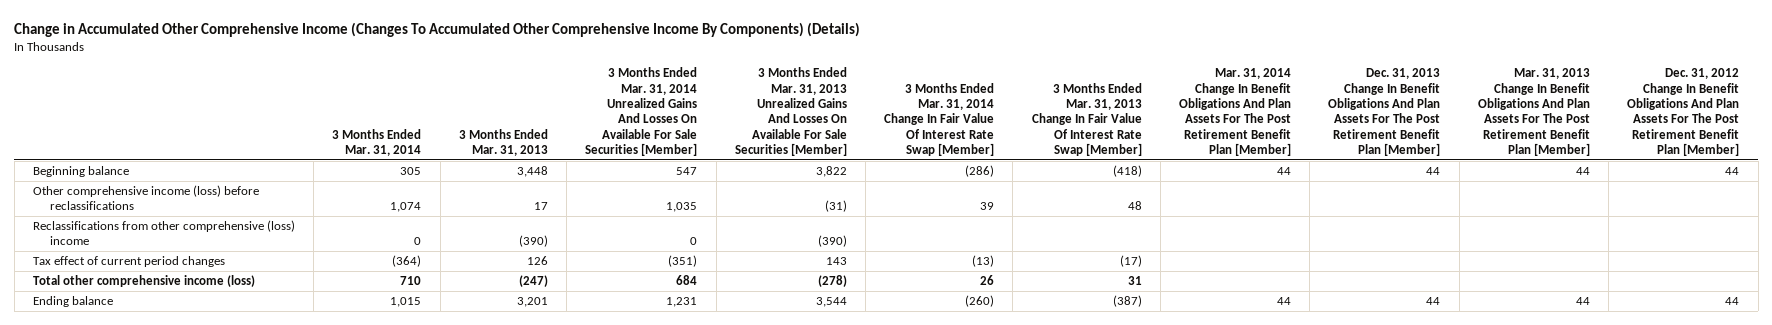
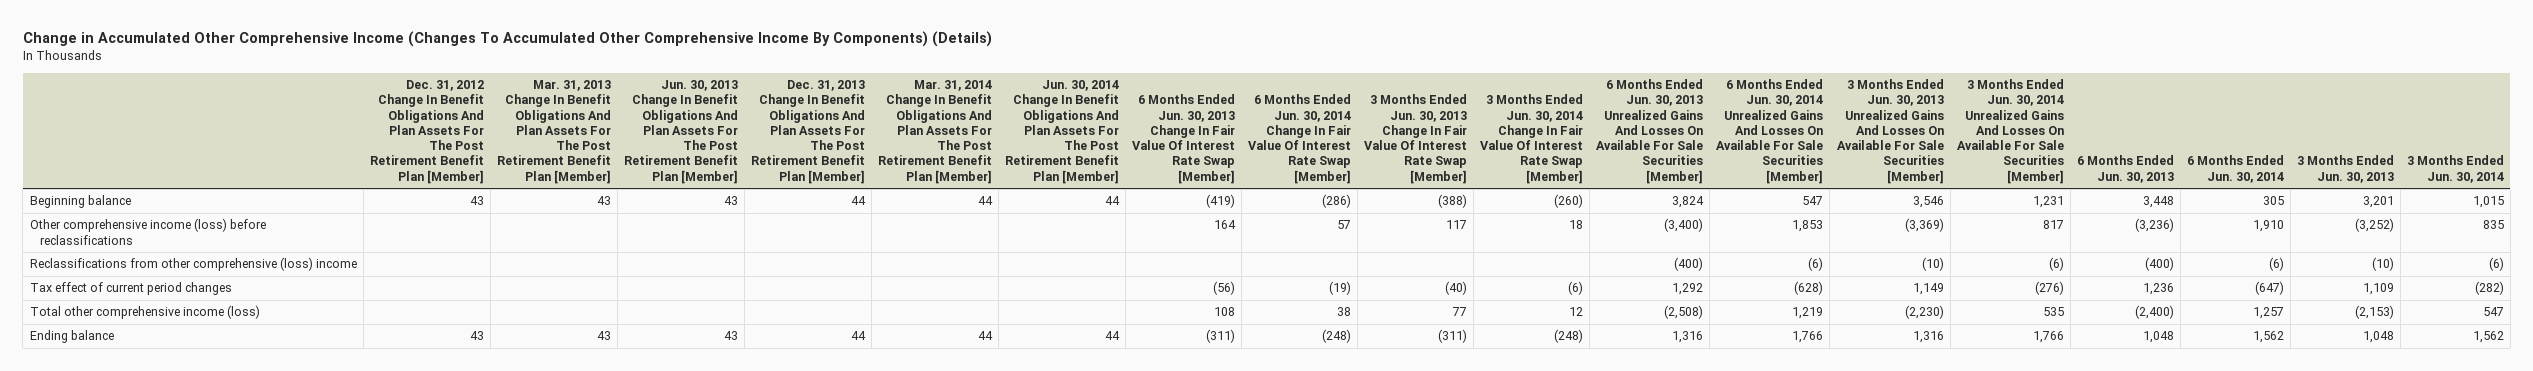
- | 3 Months Ended Mar. 31, 2014 | 3 Months Ended Mar. 31, 2013 | 3 Months Ended Mar. 31, 2014 Unrealized Gains And Losses On Available For Sale Securities [Member] | 3 Months Ended Mar. 31, 2013 Unrealized Gains And Losses On Available For Sale Securities [Member] | 3 Months Ended Mar. 31, 2014 Change In Fair Value Of Interest Rate Swap [Member] | 3 Months Ended Mar. 31, 2013 Change In Fair Value Of Interest Rate Swap [Member] | Mar. 31, 2014 Change In Benefit Obligations And Plan Assets For The Post Retirement Benefit Plan [Member] | Dec. 31, 2013 Change In Benefit Obligations And Plan Assets For The Post Retirement Benefit Plan [Member] | Mar. 31, 2013 Change In Benefit Obligations And Plan Assets For The Post Retirement Benefit Plan [Member] | Dec. 31, 2012 Change In Benefit Obligations And Plan Assets For The Post Retirement Benefit Plan [Member]
+ | Dec. 31, 2012 Change In Benefit Obligations And Plan Assets For The Post Retirement Benefit Plan [Member] | Mar. 31, 2013 Change In Benefit Obligations And Plan Assets For The Post Retirement Benefit Plan [Member] | Jun. 30, 2013 Change In Benefit Obligations And Plan Assets For The Post Retirement Benefit Plan [Member] | Dec. 31, 2013 Change In Benefit Obligations And Plan Assets For The Post Retirement Benefit Plan [Member] | Mar. 31, 2014 Change In Benefit Obligations And Plan Assets For The Post Retirement Benefit Plan [Member] | Jun. 30, 2014 Change In Benefit Obligations And Plan Assets For The Post Retirement Benefit Plan [Member] | 6 Months Ended Jun. 30, 2013 Change In Fair Value Of Interest Rate Swap [Member] | 6 Months Ended Jun. 30, 2014 Change In Fair Value Of Interest Rate Swap [Member] | 3 Months Ended Jun. 30, 2013 Change In Fair Value Of Interest Rate Swap [Member] | 3 Months Ended Jun. 30, 2014 Change In Fair Value Of Interest Rate Swap [Member] | 6 Months Ended Jun. 30, 2013 Unrealized Gains And Losses On Available For Sale Securities [Member] | 6 Months Ended Jun. 30, 2014 Unrealized Gains And Losses On Available For Sale Securities [Member] | 3 Months Ended Jun. 30, 2013 Unrealized Gains And Losses On Available For Sale Securities [Member] | 3 Months Ended Jun. 30, 2014 Unrealized Gains And Losses On Available For Sale Securities [Member] | 6 Months Ended Jun. 30, 2013 | 6 Months Ended Jun. 30, 2014 | 3 Months Ended Jun. 30, 2013 | 3 Months Ended Jun. 30, 2014
- Beginning balance | 305 | 3,448 | 547 | 3,822 | (286) | (418) | 44 | 44 | 44 | 44
+ Beginning balance | 43 | 43 | 43 | 44 | 44 | 44 | (419) | (286) | (388) | (260) | 3,824 | 547 | 3,546 | 1,231 | 3,448 | 305 | 3,201 | 1,015
- Ending balance | 1,015 | 3,201 | 1,231 | 3,544 | (260) | (387) | 44 | 44 | 44 | 44
+ Ending balance | 43 | 43 | 43 | 44 | 44 | 44 | (311) | (248) | (311) | (248) | 1,316 | 1,766 | 1,316 | 1,766 | 1,048 | 1,562 | 1,048 | 1,562

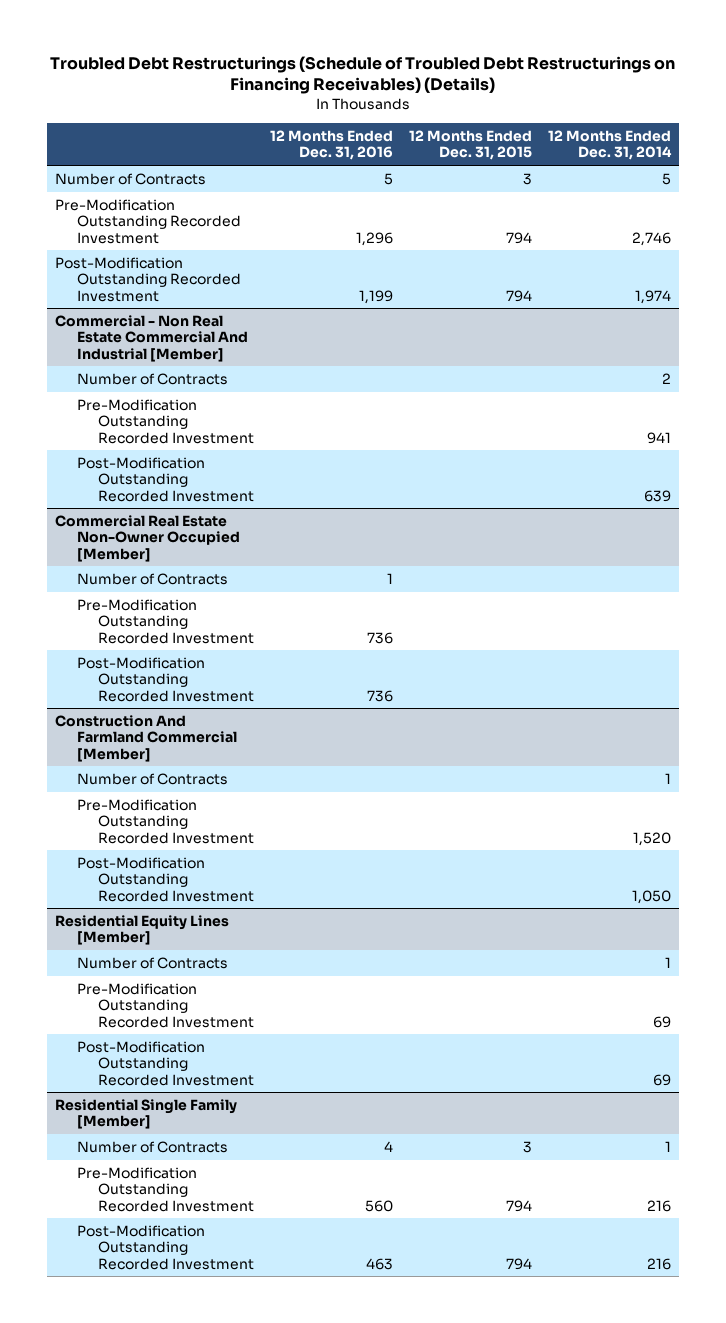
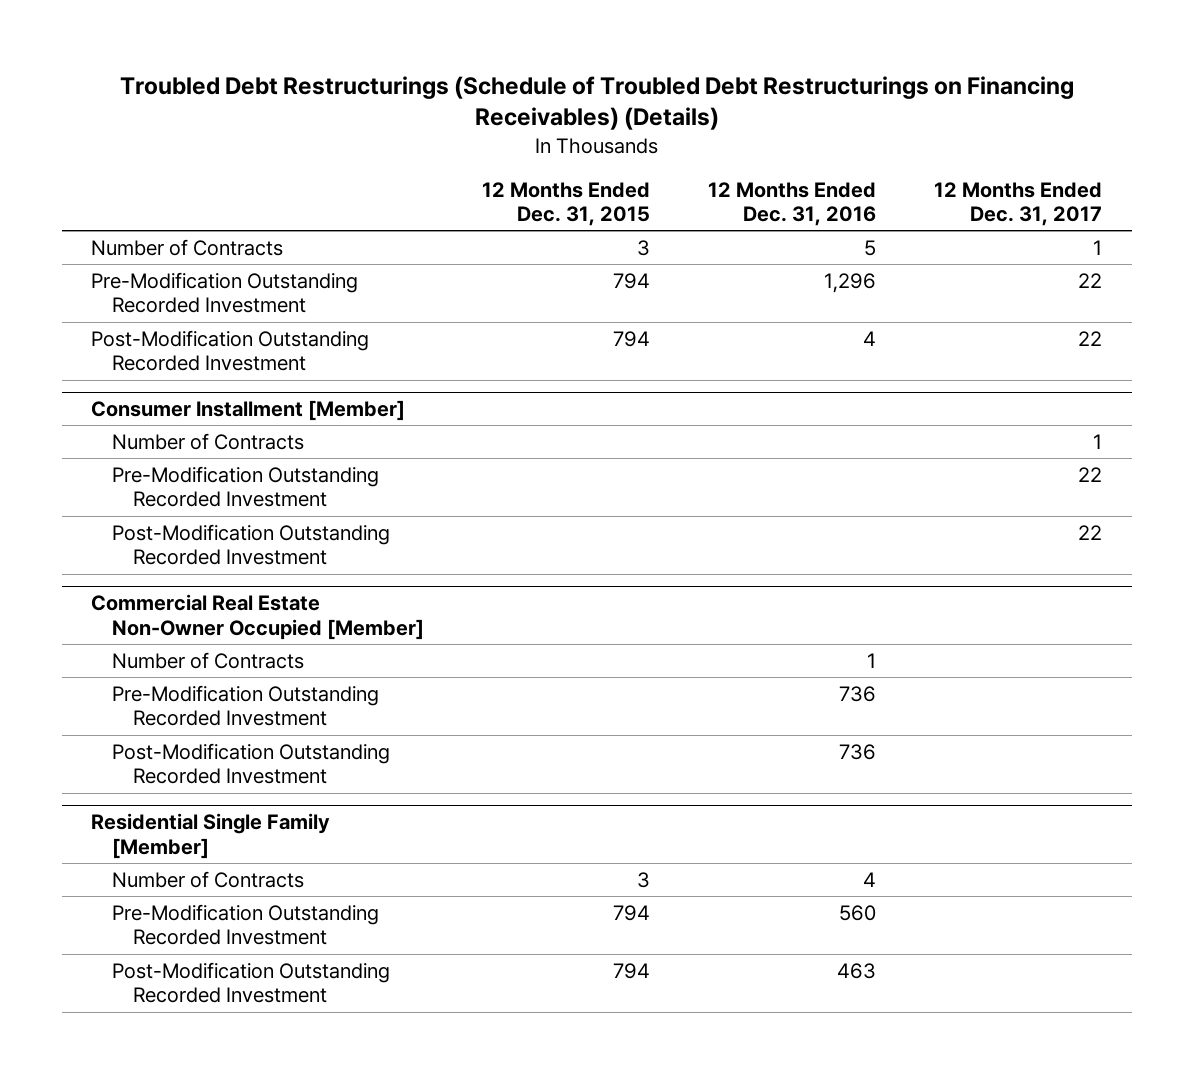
- | 12 Months Ended Dec. 31, 2016 | 12 Months Ended Dec. 31, 2015 | 12 Months Ended Dec. 31, 2014
+ | 12 Months Ended Dec. 31, 2015 | 12 Months Ended Dec. 31, 2016 | 12 Months Ended Dec. 31, 2017
- Post-Modification Outstanding Recorded Investment | 1,199 | 794 | 1,974
- Commercial - Non Real Estate Commercial And Industrial [Member]
- Number of Contracts | | | 2
- Pre-Modification Outstanding Recorded Investment | | | 941
- Post-Modification Outstanding Recorded Investment | | | 639
+ Post-Modification Outstanding Recorded Investment | 794 | 4 | 22
+ Consumer Installment [Member]
+ Number of Contracts | | | 1
+ Pre-Modification Outstanding Recorded Investment | | | 22
+ Post-Modification Outstanding Recorded Investment | | | 22
- Construction And Farmland Commercial [Member]
- Number of Contracts | | | 1
- Pre-Modification Outstanding Recorded Investment | | | 1,520
- Post-Modification Outstanding Recorded Investment | | | 1,050
- Residential Equity Lines [Member]
- Number of Contracts | | | 1
- Pre-Modification Outstanding Recorded Investment | | | 69
- Post-Modification Outstanding Recorded Investment | | | 69

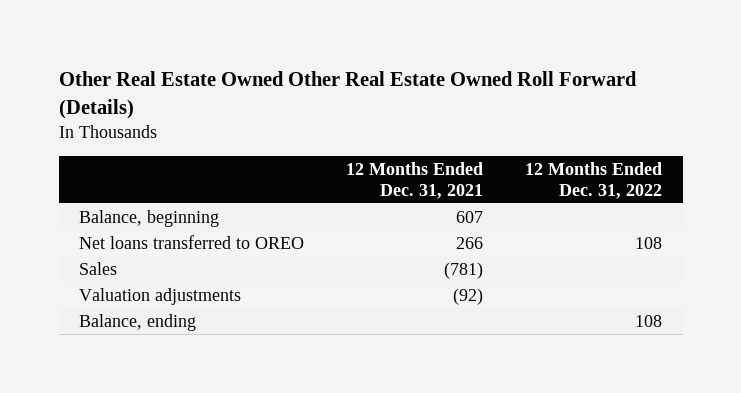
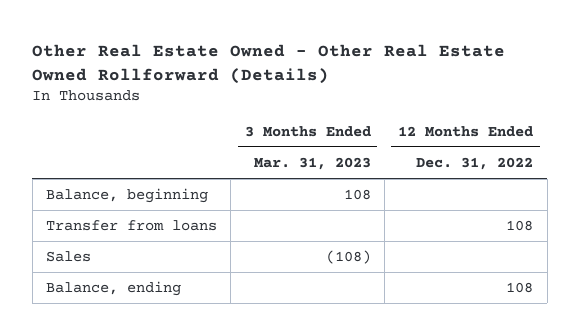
- Other Real Estate Owned Other Real Estate Owned Roll Forward (Details)
+ Other Real Estate Owned - Other Real Estate Owned Rollforward (Details)
- | 12 Months Ended Dec. 31, 2021 | 12 Months Ended Dec. 31, 2022
+ | 3 Months Ended Mar. 31, 2023 | 12 Months Ended Dec. 31, 2022
- Net loans transferred to OREO | 266 | 108
+ Transfer from loans | | 108
- Valuation adjustments | (92) |

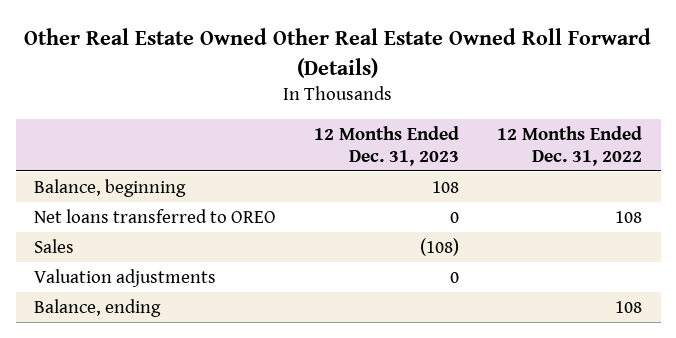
- Other Real Estate Owned - Other Real Estate Owned Rollforward (Details)
+ Other Real Estate Owned Other Real Estate Owned Roll Forward (Details)
- | 3 Months Ended Mar. 31, 2023 | 12 Months Ended Dec. 31, 2022
+ | 12 Months Ended Dec. 31, 2023 | 12 Months Ended Dec. 31, 2022
- Transfer from loans | | 108
+ Net loans transferred to OREO | 0 | 108
+ Valuation adjustments | 0 |

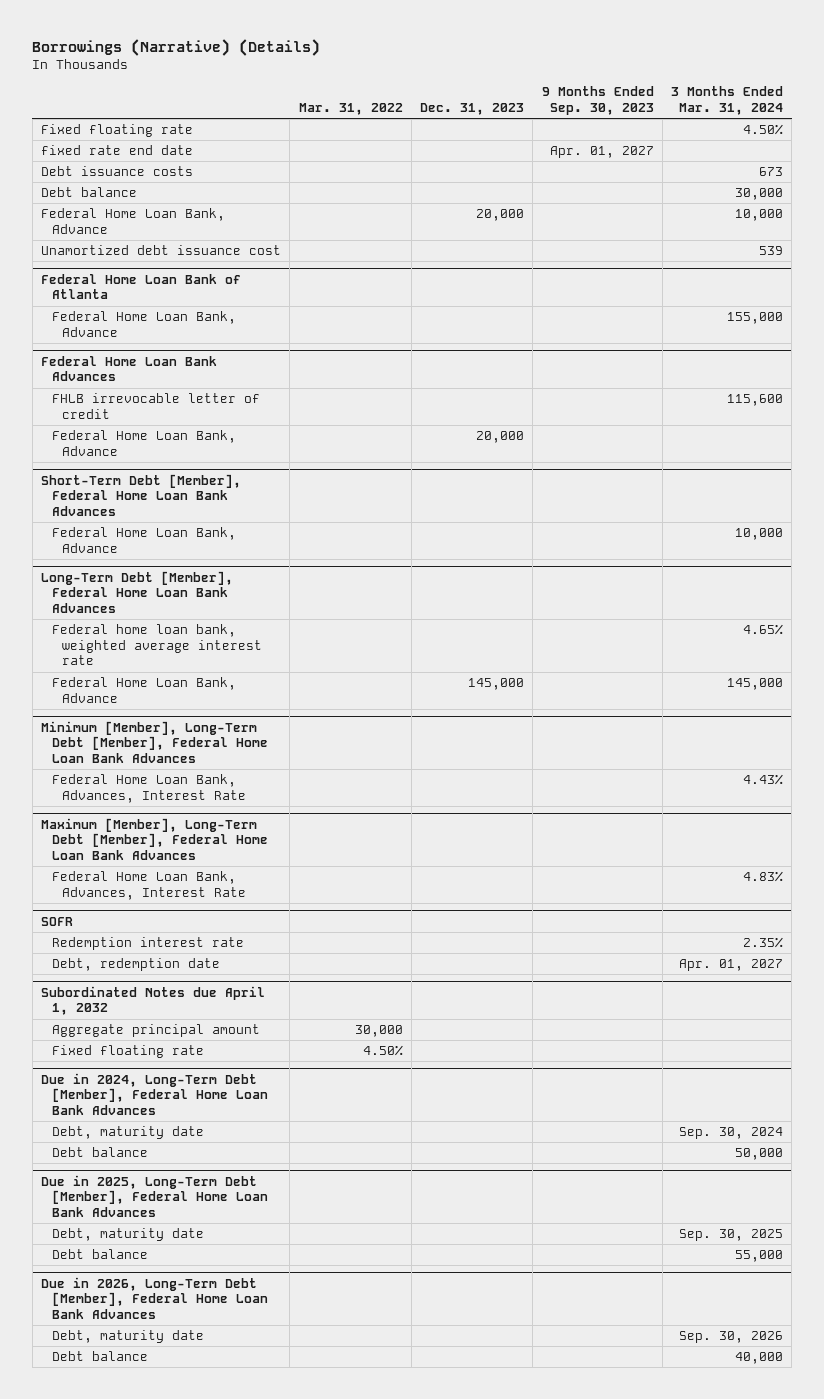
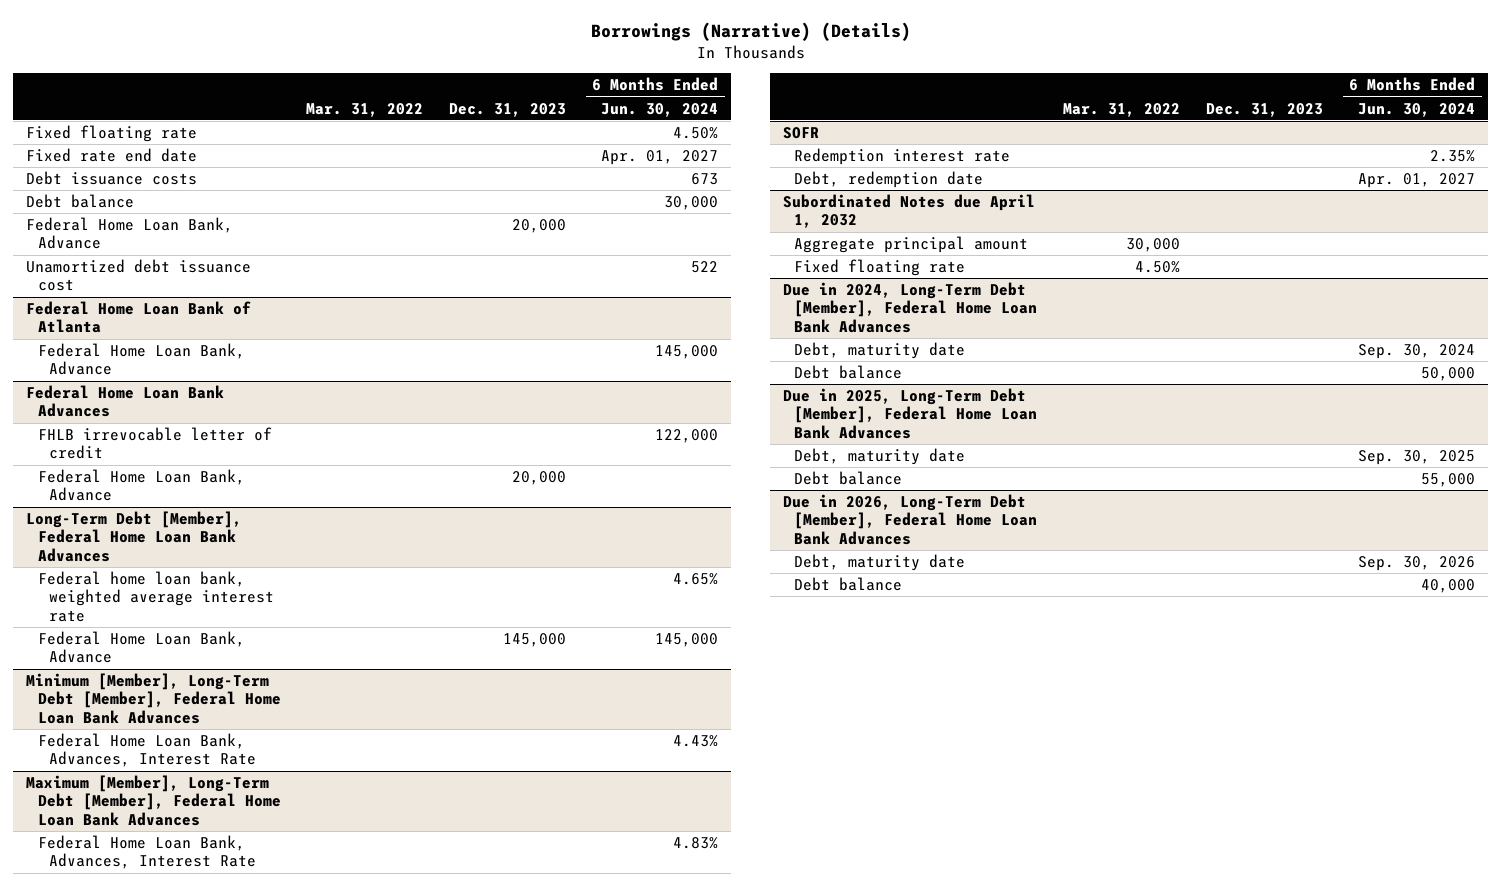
- | Mar. 31, 2022 | Dec. 31, 2023 | 9 Months Ended Sep. 30, 2023 | 3 Months Ended Mar. 31, 2024
+ | Mar. 31, 2022 | Dec. 31, 2023 | 6 Months Ended Jun. 30, 2024
- fixed rate end date | | | Apr. 01, 2027 |
+ Fixed rate end date | | | Apr. 01, 2027
- Short-Term Debt [Member], Federal Home Loan Bank Advances
- Federal Home Loan Bank, Advance | | | | 10,000

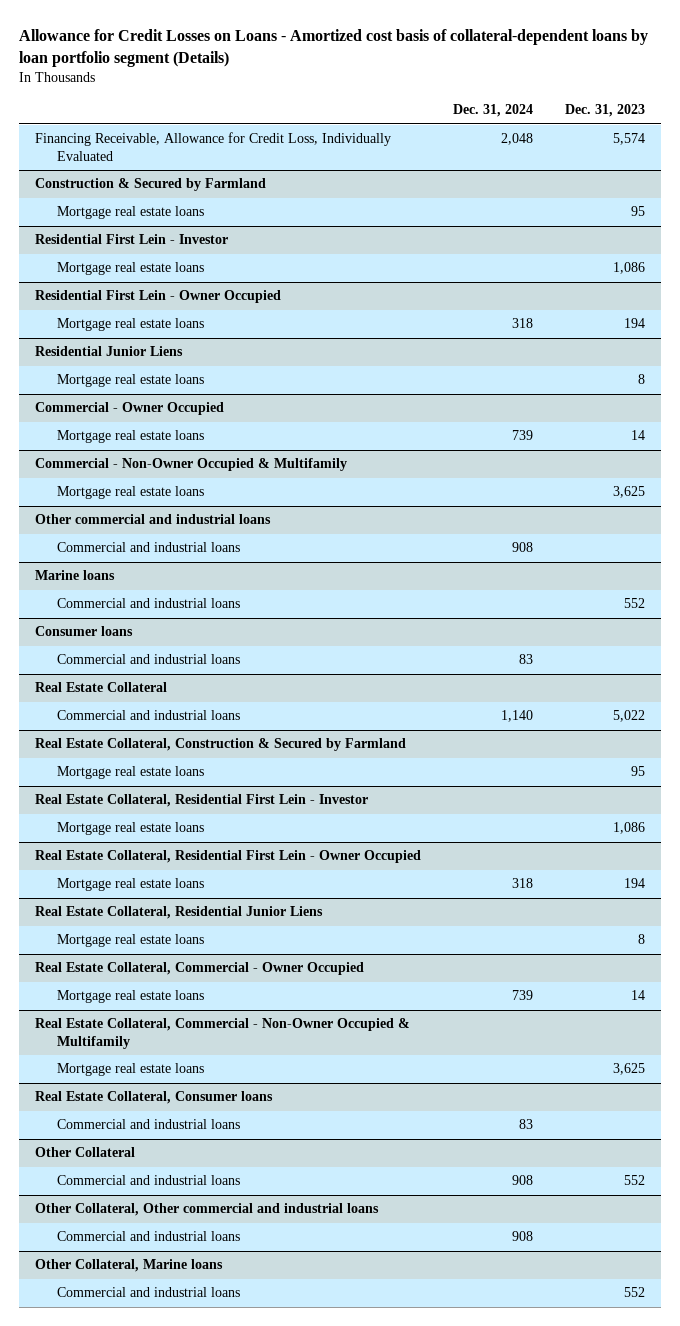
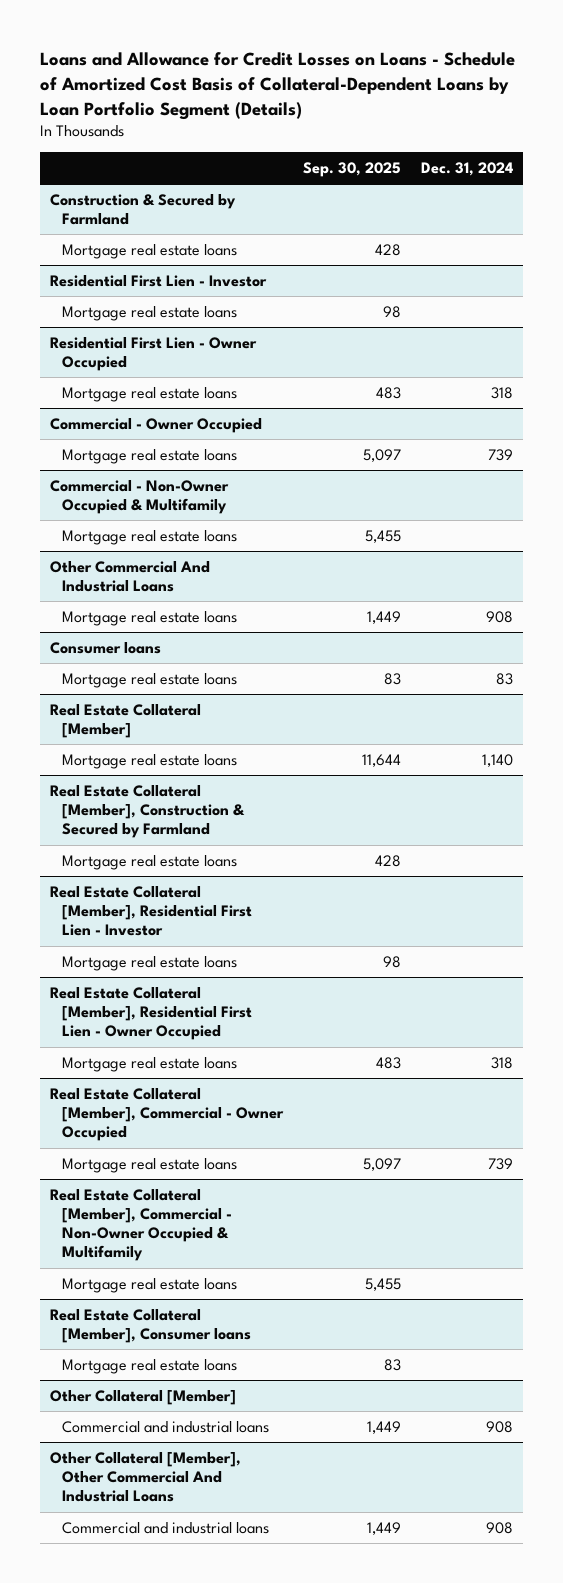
- Allowance for Credit Losses on Loans - Amortized cost basis of collateral-dependent loans by loan portfolio segment (Details)
+ Loans and Allowance for Credit Losses on Loans - Schedule of Amortized Cost Basis of Collateral-Dependent Loans by Loan Portfolio Segment (Details)
- | Dec. 31, 2024 | Dec. 31, 2023
+ | Sep. 30, 2025 | Dec. 31, 2024
- Financing Receivable, Allowance for Credit Loss, Individually Evaluated | 2,048 | 5,574
- Residential First Lein - Investor
+ Residential First Lien - Investor
- Residential First Lein - Owner Occupied
+ Residential First Lien - Owner Occupied
- Residential Junior Liens
- Mortgage real estate loans | | 8
- Other commercial and industrial loans
- Commercial and industrial loans | 908 |
- Marine loans
- Commercial and industrial loans | | 552
+ Other Commercial And Industrial Loans
+ Mortgage real estate loans | 1,449 | 908
@ Consumer loans
- Commercial and industrial loans | 83 |
- Real Estate Collateral
- Commercial and industrial loans | 1,140 | 5,022
- Real Estate Collateral, Construction & Secured by Farmland
@ Consumer loans
+ Mortgage real estate loans | 83 | 83
+ Real Estate Collateral [Member]
+ Mortgage real estate loans | 11,644 | 1,140
+ Real Estate Collateral [Member], Construction & Secured by Farmland
- Real Estate Collateral, Residential First Lein - Investor
+ Real Estate Collateral [Member], Residential First Lien - Investor
- Real Estate Collateral, Residential First Lein - Owner Occupied
+ Real Estate Collateral [Member], Residential First Lien - Owner Occupied
- Real Estate Collateral, Residential Junior Liens
- Mortgage real estate loans | | 8
- Real Estate Collateral, Commercial - Owner Occupied
+ Real Estate Collateral [Member], Commercial - Owner Occupied
- Real Estate Collateral, Commercial - Non-Owner Occupied & Multifamily
+ Real Estate Collateral [Member], Commercial - Non-Owner Occupied & Multifamily
- Real Estate Collateral, Consumer loans
- Commercial and industrial loans | 83 |
- Other Collateral
+ Real Estate Collateral [Member], Consumer loans
+ Mortgage real estate loans | 83 |
+ Other Collateral [Member]
- Other Collateral, Other commercial and industrial loans
+ Other Collateral [Member], Other Commercial And Industrial Loans
- Other Collateral, Marine loans
- Commercial and industrial loans | | 552

